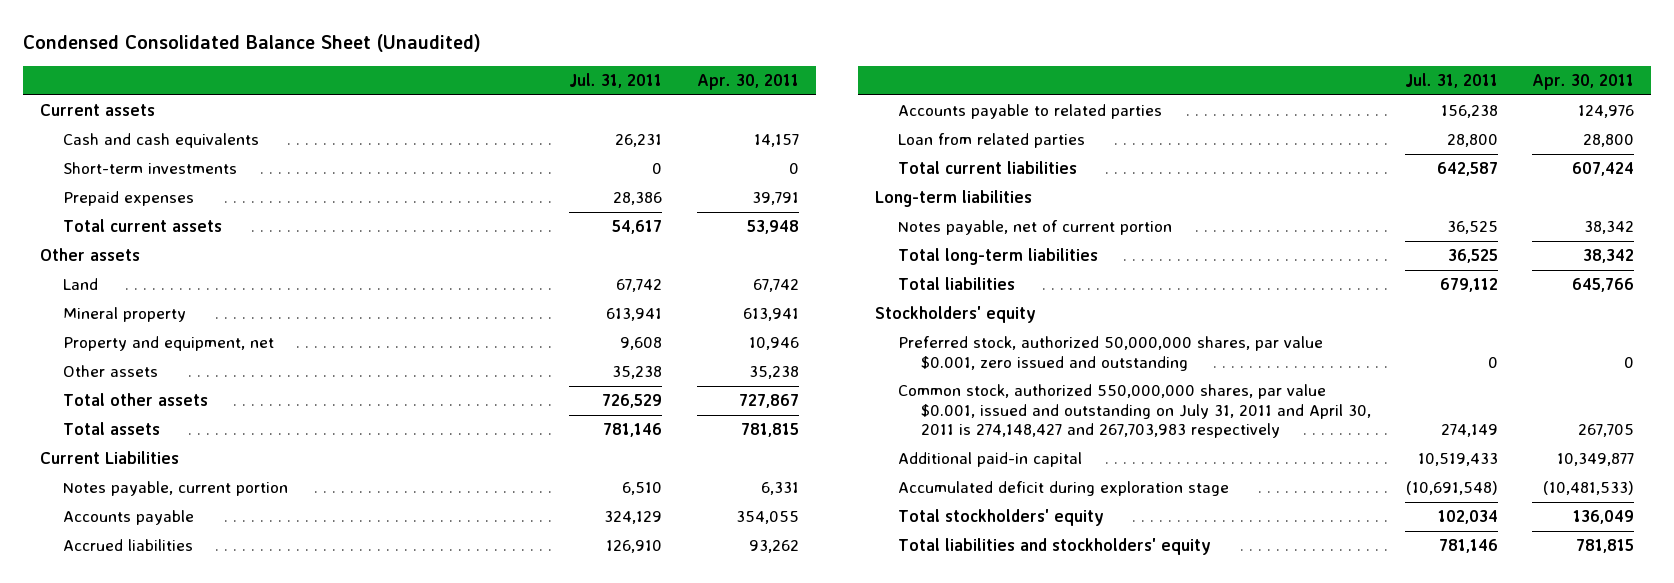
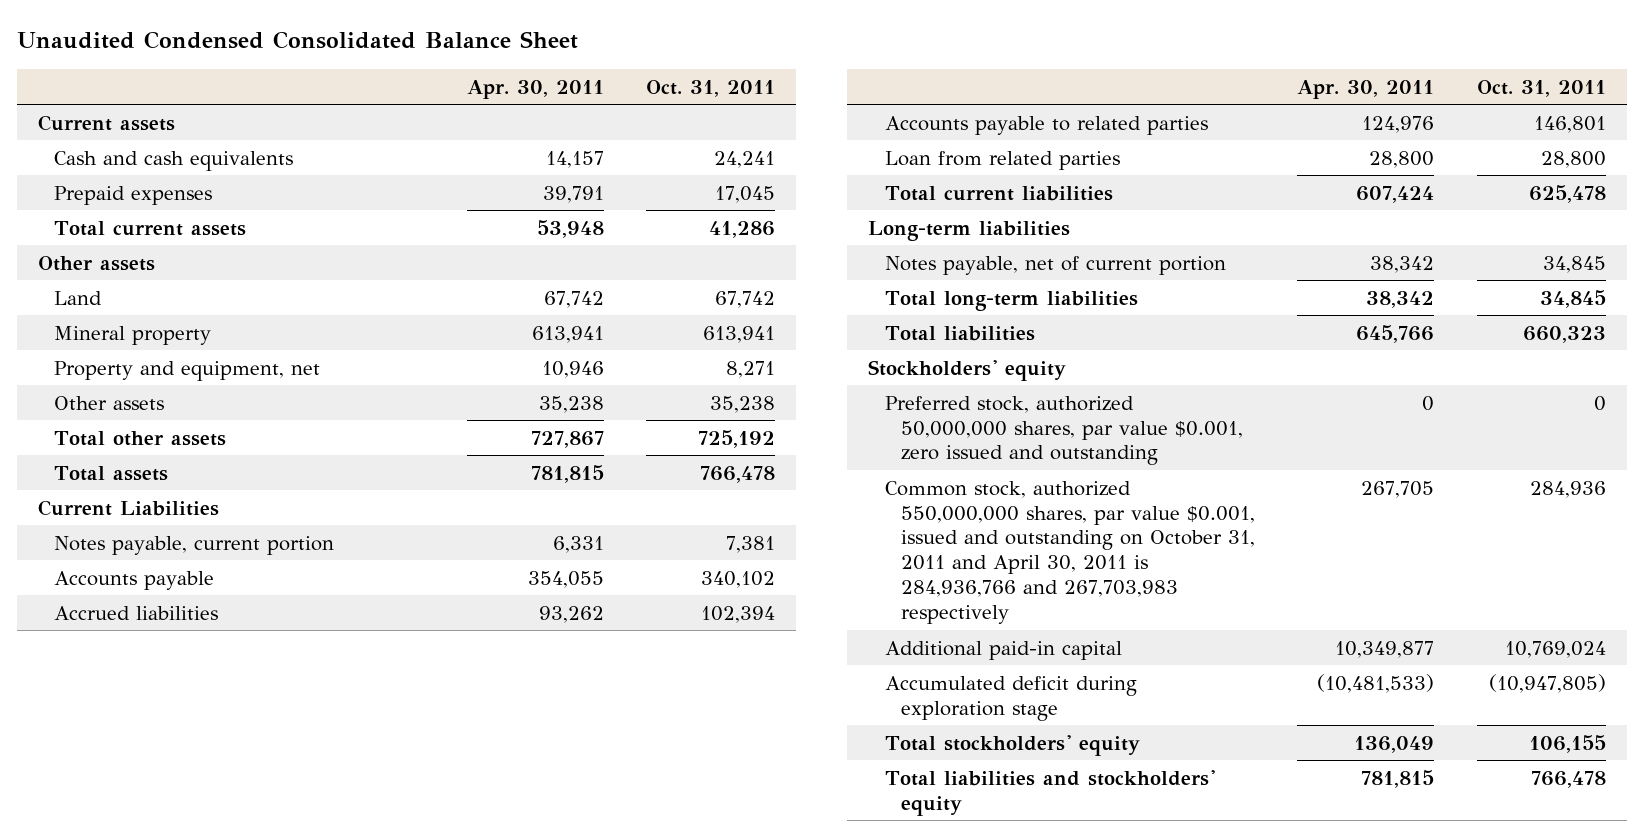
- Condensed Consolidated Balance Sheet (Unaudited)
+ Unaudited Condensed Consolidated Balance Sheet
- | Jul. 31, 2011 | Apr. 30, 2011
+ | Apr. 30, 2011 | Oct. 31, 2011
- Short-term investments | 0 | 0
- Common stock, authorized 550,000,000 shares, par value $0.001, issued and outstanding on July 31, 2011 and April 30, 2011 is 274,148,427 and 267,703,983 respectively | 274,149 | 267,705
+ Common stock, authorized 550,000,000 shares, par value $0.001, issued and outstanding on October 31, 2011 and April 30, 2011 is 284,936,766 and 267,703,983 respectively | 267,705 | 284,936

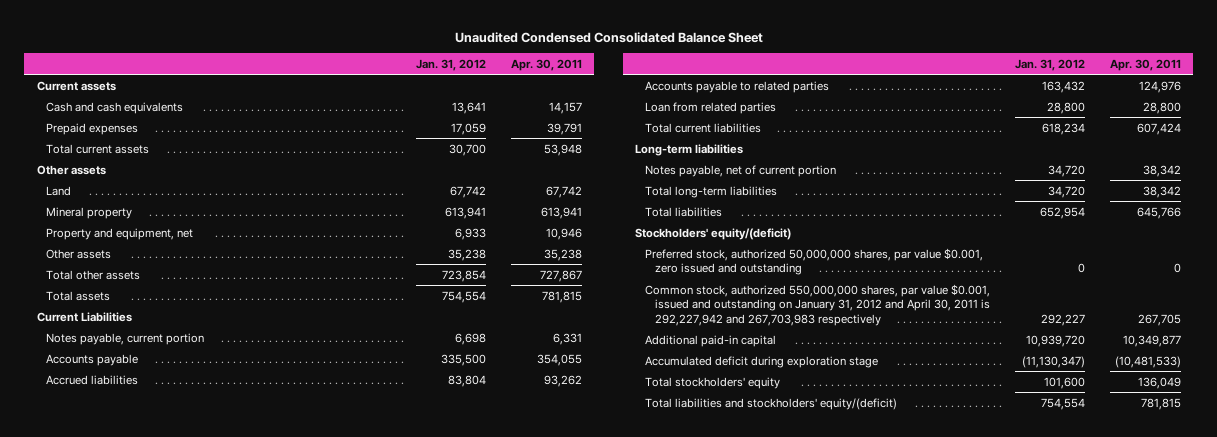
- | Apr. 30, 2011 | Oct. 31, 2011
+ | Jan. 31, 2012 | Apr. 30, 2011
- Stockholders' equity
+ Stockholders' equity/(deficit)
- Common stock, authorized 550,000,000 shares, par value $0.001, issued and outstanding on October 31, 2011 and April 30, 2011 is 284,936,766 and 267,703,983 respectively | 267,705 | 284,936
+ Common stock, authorized 550,000,000 shares, par value $0.001, issued and outstanding on January 31, 2012 and April 30, 2011 is 292,227,942 and 267,703,983 respectively | 292,227 | 267,705
- Total liabilities and stockholders' equity | 781,815 | 766,478
+ Total liabilities and stockholders' equity/(deficit) | 754,554 | 781,815

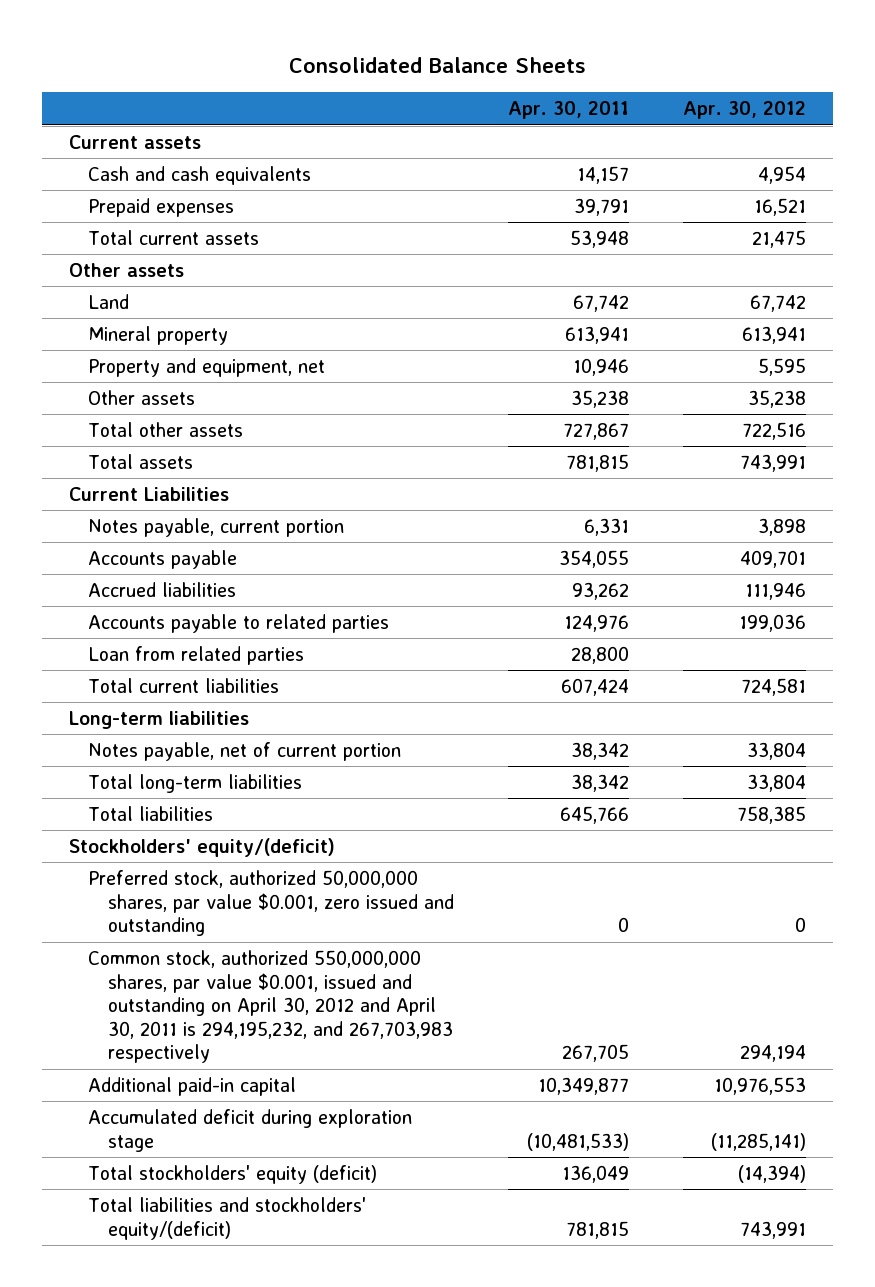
- Unaudited Condensed Consolidated Balance Sheet
+ Consolidated Balance Sheets
- | Jan. 31, 2012 | Apr. 30, 2011
+ | Apr. 30, 2011 | Apr. 30, 2012
- Common stock, authorized 550,000,000 shares, par value $0.001, issued and outstanding on January 31, 2012 and April 30, 2011 is 292,227,942 and 267,703,983 respectively | 292,227 | 267,705
+ Common stock, authorized 550,000,000 shares, par value $0.001, issued and outstanding on April 30, 2012 and April 30, 2011 is 294,195,232, and 267,703,983 respectively | 267,705 | 294,194
- Total stockholders' equity | 101,600 | 136,049
+ Total stockholders' equity (deficit) | 136,049 | (14,394)

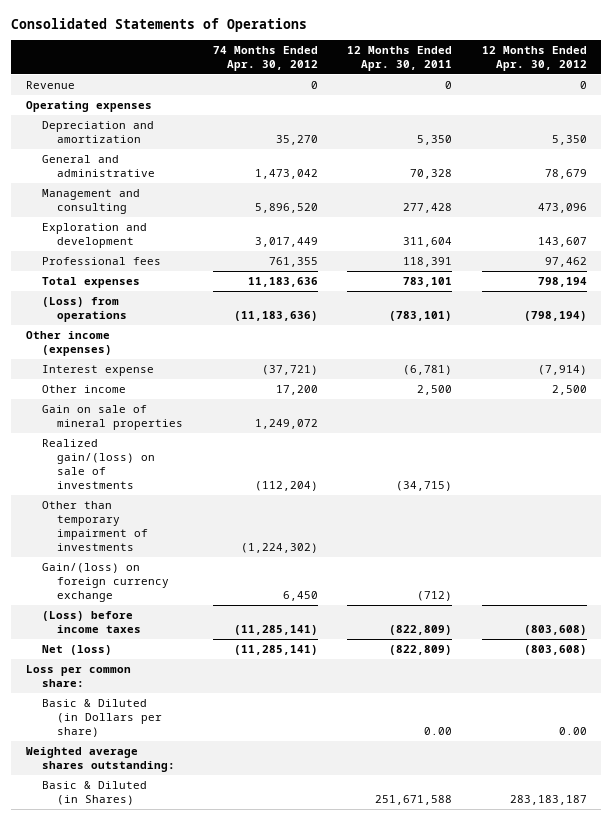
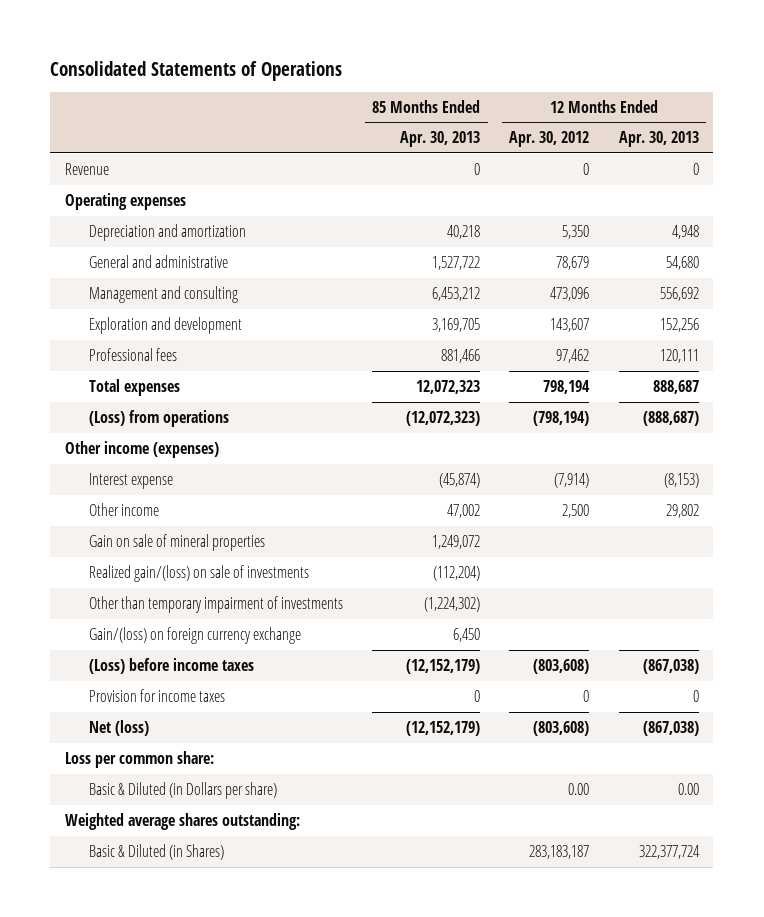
- | 74 Months Ended Apr. 30, 2012 | 12 Months Ended Apr. 30, 2011 | 12 Months Ended Apr. 30, 2012
+ | 85 Months Ended Apr. 30, 2013 | 12 Months Ended Apr. 30, 2012 | 12 Months Ended Apr. 30, 2013
+ Provision for income taxes | 0 | 0 | 0

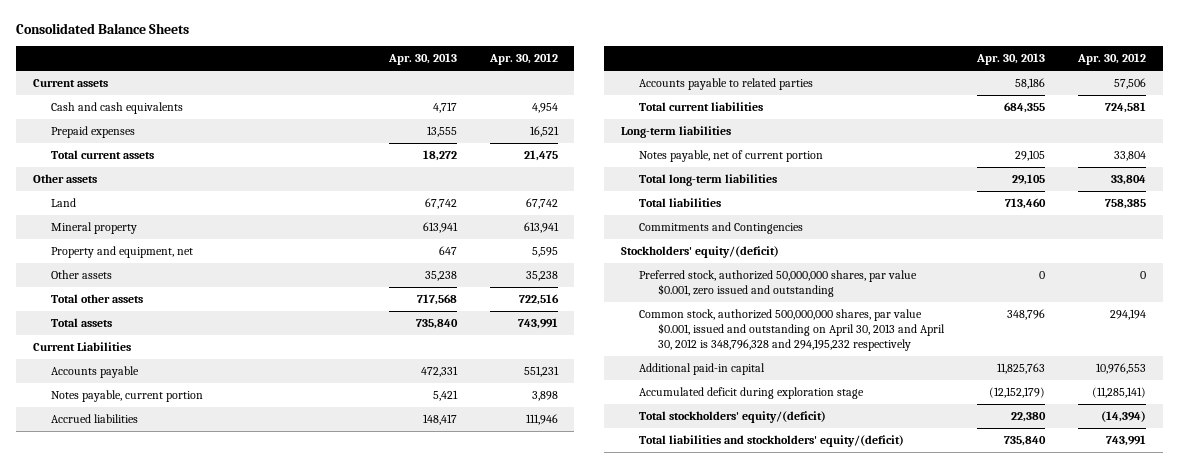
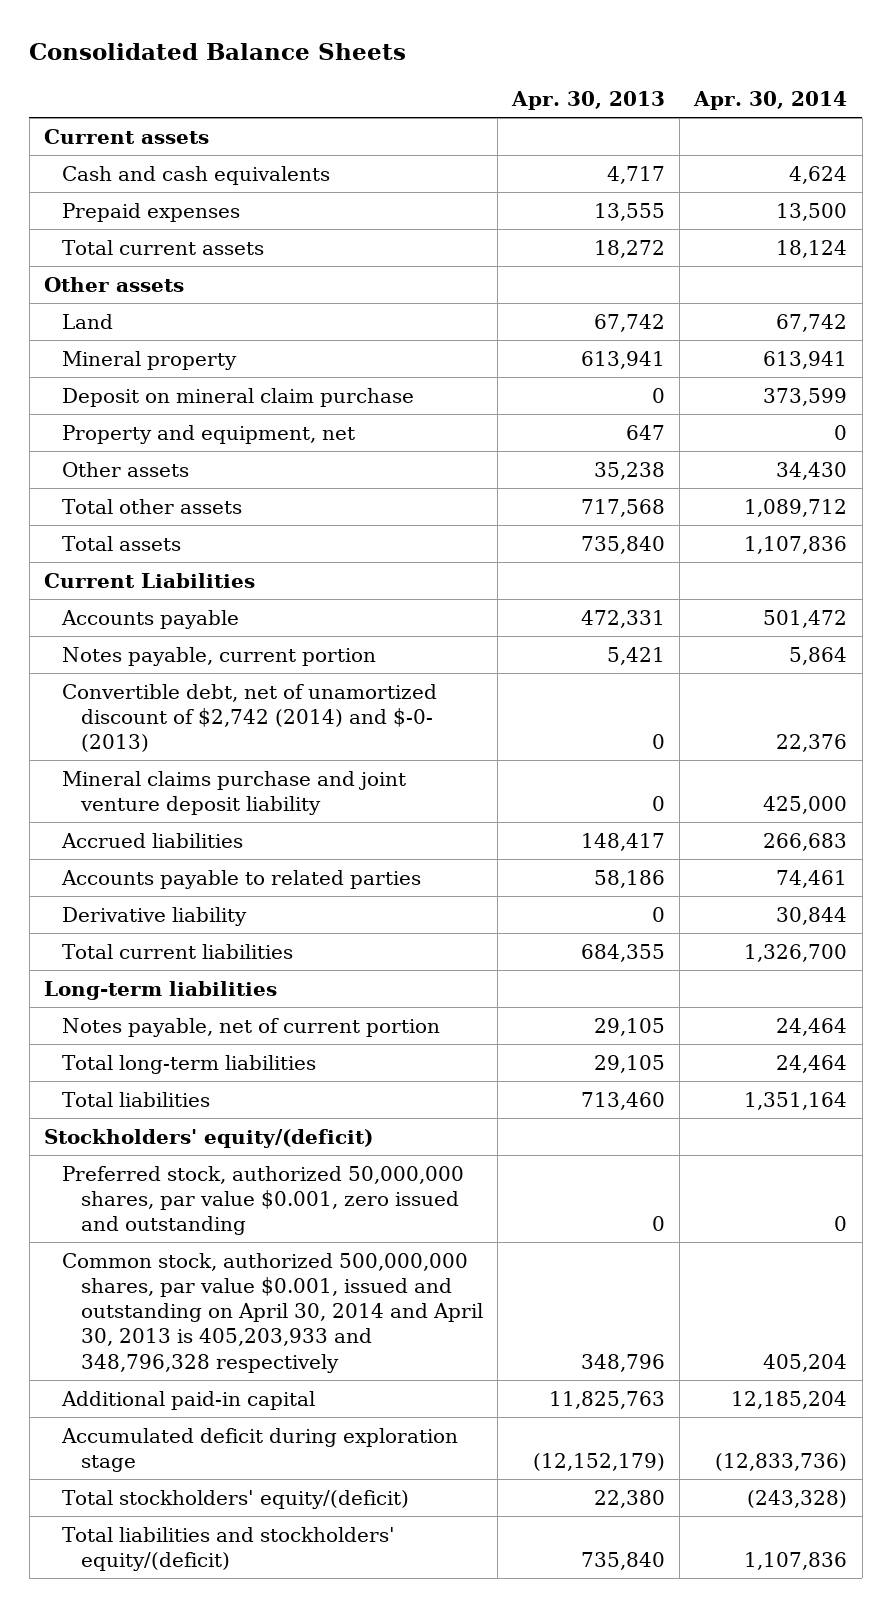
- | Apr. 30, 2013 | Apr. 30, 2012
+ | Apr. 30, 2013 | Apr. 30, 2014
+ Deposit on mineral claim purchase | 0 | 373,599
+ Convertible debt, net of unamortized discount of $2,742 (2014) and $-0- (2013) | 0 | 22,376
+ Mineral claims purchase and joint venture deposit liability | 0 | 425,000
+ Derivative liability | 0 | 30,844
- Commitments and Contingencies
- Common stock, authorized 500,000,000 shares, par value $0.001, issued and outstanding on April 30, 2013 and April 30, 2012 is 348,796,328 and 294,195,232 respectively | 348,796 | 294,194
+ Common stock, authorized 500,000,000 shares, par value $0.001, issued and outstanding on April 30, 2014 and April 30, 2013 is 405,203,933 and 348,796,328 respectively | 348,796 | 405,204

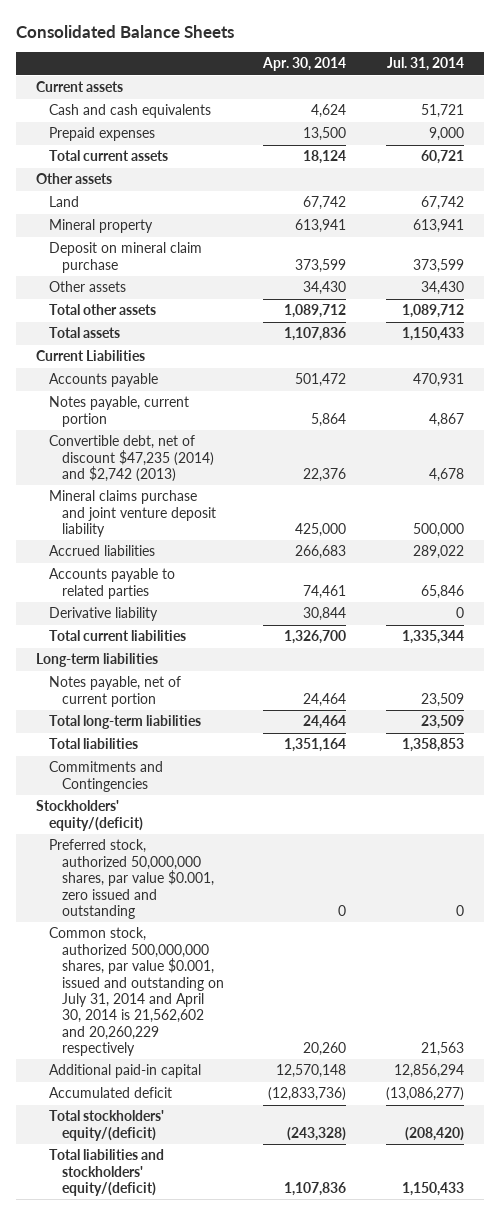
- | Apr. 30, 2013 | Apr. 30, 2014
+ | Apr. 30, 2014 | Jul. 31, 2014
- Property and equipment, net | 647 | 0
- Convertible debt, net of unamortized discount of $2,742 (2014) and $-0- (2013) | 0 | 22,376
+ Convertible debt, net of discount $47,235 (2014) and $2,742 (2013) | 22,376 | 4,678
+ Commitments and Contingencies
- Common stock, authorized 500,000,000 shares, par value $0.001, issued and outstanding on April 30, 2014 and April 30, 2013 is 405,203,933 and 348,796,328 respectively | 348,796 | 405,204
- Additional paid-in capital | 11,825,763 | 12,185,204
- Accumulated deficit during exploration stage | (12,152,179) | (12,833,736)
+ Common stock, authorized 500,000,000 shares, par value $0.001, issued and outstanding on July 31, 2014 and April 30, 2014 is 21,562,602 and 20,260,229 respectively | 20,260 | 21,563
+ Additional paid-in capital | 12,570,148 | 12,856,294
+ Accumulated deficit | (12,833,736) | (13,086,277)

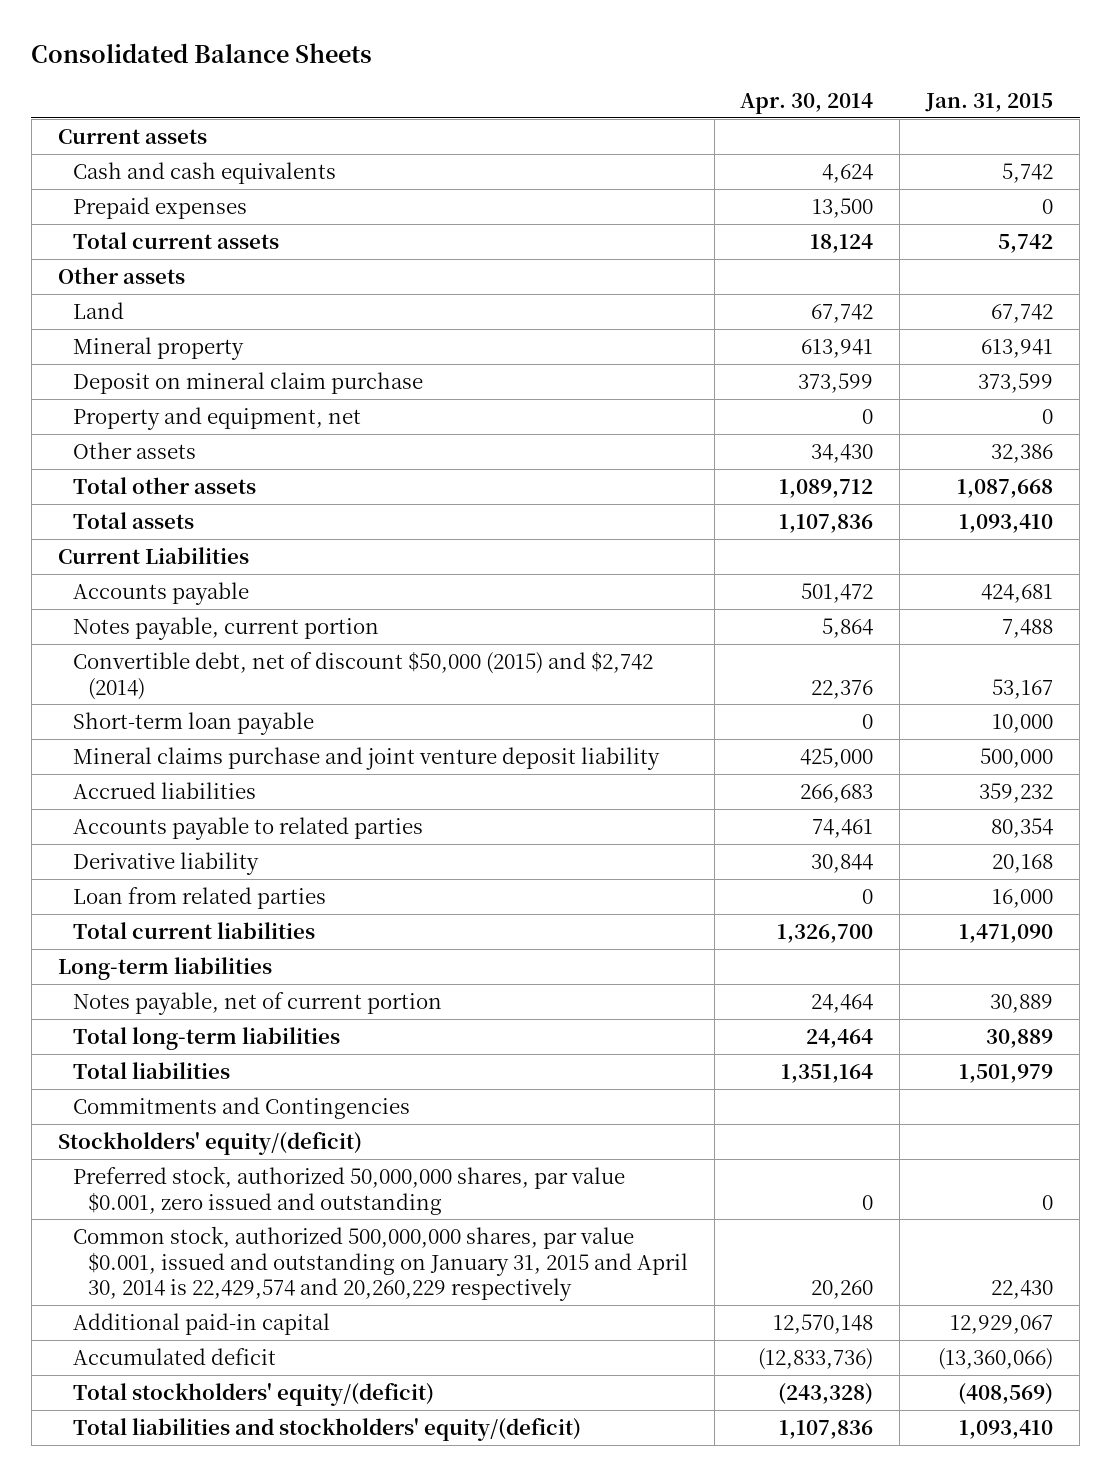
- | Apr. 30, 2014 | Jul. 31, 2014
+ | Apr. 30, 2014 | Jan. 31, 2015
+ Property and equipment, net | 0 | 0
- Convertible debt, net of discount $47,235 (2014) and $2,742 (2013) | 22,376 | 4,678
+ Convertible debt, net of discount $50,000 (2015) and $2,742 (2014) | 22,376 | 53,167
+ Short-term loan payable | 0 | 10,000
+ Loan from related parties | 0 | 16,000
- Common stock, authorized 500,000,000 shares, par value $0.001, issued and outstanding on July 31, 2014 and April 30, 2014 is 21,562,602 and 20,260,229 respectively | 20,260 | 21,563
+ Common stock, authorized 500,000,000 shares, par value $0.001, issued and outstanding on January 31, 2015 and April 30, 2014 is 22,429,574 and 20,260,229 respectively | 20,260 | 22,430

